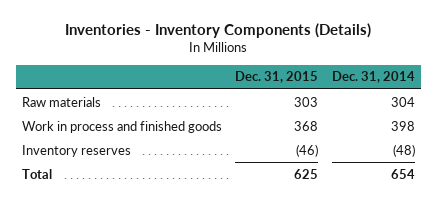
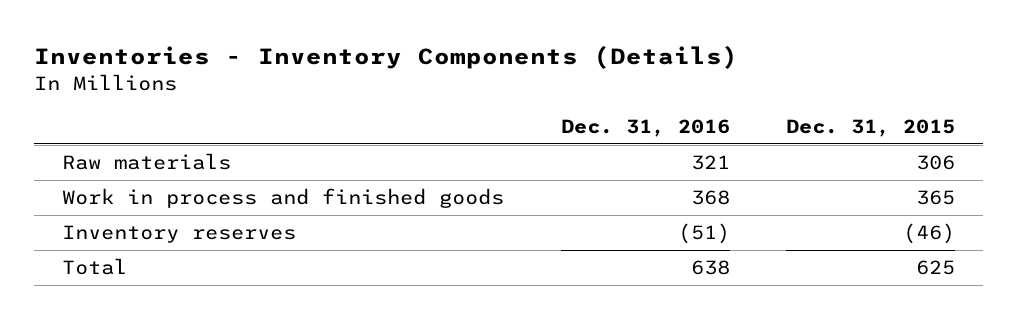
- | Dec. 31, 2015 | Dec. 31, 2014
+ | Dec. 31, 2016 | Dec. 31, 2015
- Raw materials | 303 | 304
- Work in process and finished goods | 368 | 398
+ Raw materials | 321 | 306
+ Work in process and finished goods | 368 | 365

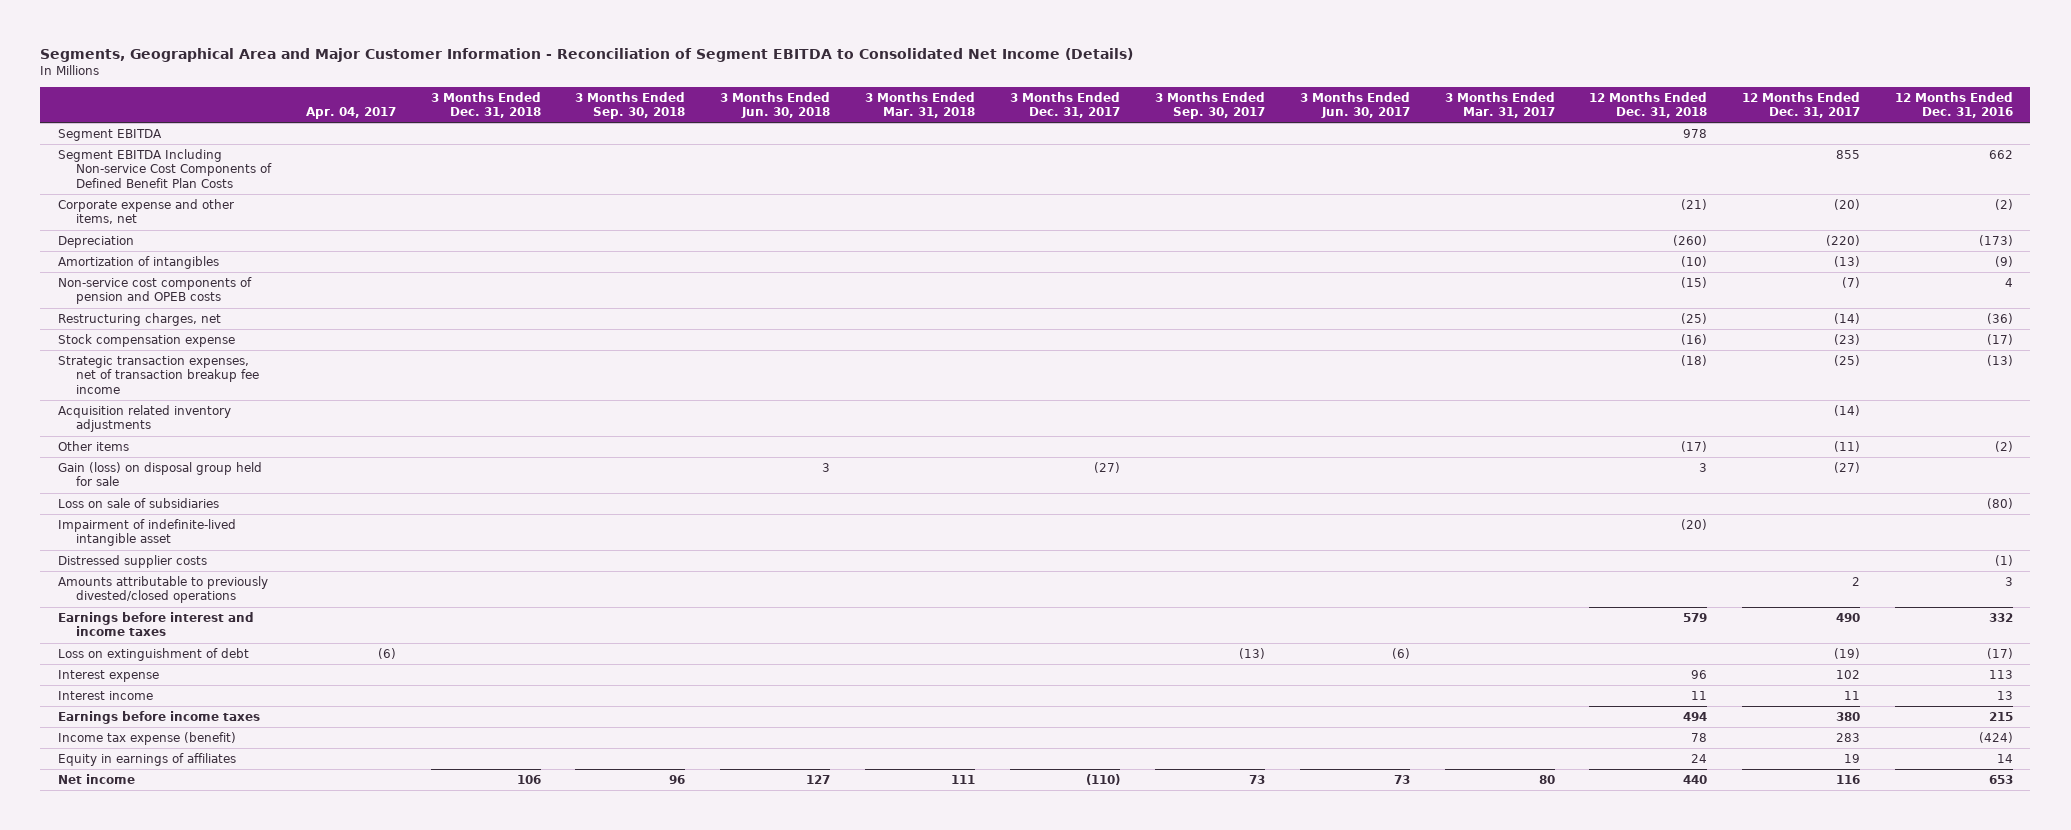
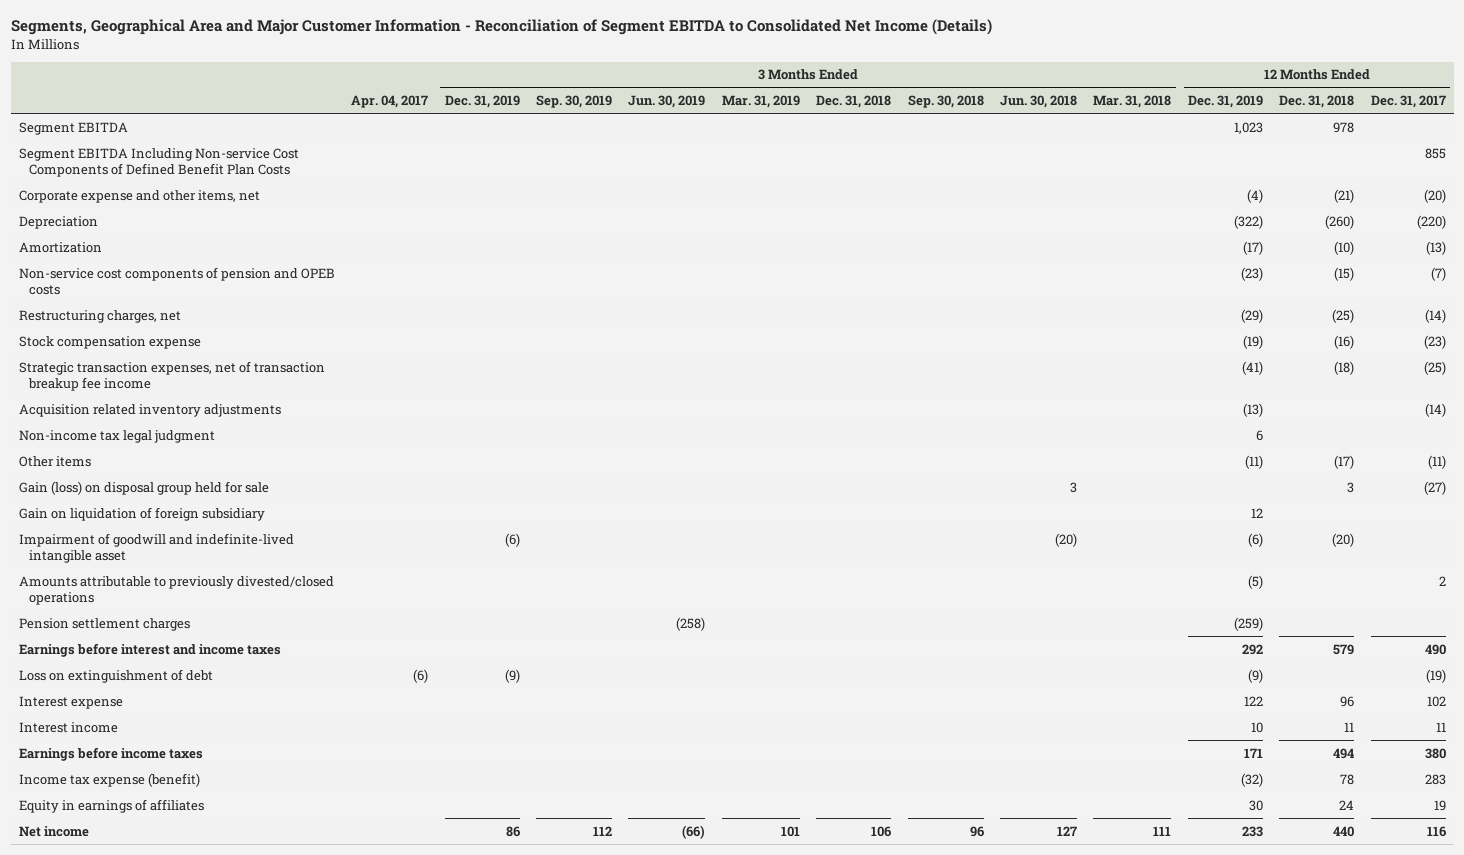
- | Apr. 04, 2017 | 3 Months Ended Dec. 31, 2018 | 3 Months Ended Sep. 30, 2018 | 3 Months Ended Jun. 30, 2018 | 3 Months Ended Mar. 31, 2018 | 3 Months Ended Dec. 31, 2017 | 3 Months Ended Sep. 30, 2017 | 3 Months Ended Jun. 30, 2017 | 3 Months Ended Mar. 31, 2017 | 12 Months Ended Dec. 31, 2018 | 12 Months Ended Dec. 31, 2017 | 12 Months Ended Dec. 31, 2016
+ | Apr. 04, 2017 | 3 Months Ended Dec. 31, 2019 | 3 Months Ended Sep. 30, 2019 | 3 Months Ended Jun. 30, 2019 | 3 Months Ended Mar. 31, 2019 | 3 Months Ended Dec. 31, 2018 | 3 Months Ended Sep. 30, 2018 | 3 Months Ended Jun. 30, 2018 | 3 Months Ended Mar. 31, 2018 | 12 Months Ended Dec. 31, 2019 | 12 Months Ended Dec. 31, 2018 | 12 Months Ended Dec. 31, 2017
- Amortization of intangibles | | | | | | | | | | (10) | (13) | (9)
+ Amortization | | | | | | | | | | (17) | (10) | (13)
+ Non-income tax legal judgment | | | | | | | | | | 6 | |
- Loss on sale of subsidiaries | | | | | | | | | | | | (80)
- Impairment of indefinite-lived intangible asset | | | | | | | | | | (20) | |
- Distressed supplier costs | | | | | | | | | | | | (1)
+ Gain on liquidation of foreign subsidiary | | | | | | | | | | 12 | |
+ Impairment of goodwill and indefinite-lived intangible asset | | (6) | | | | | | (20) | | (6) | (20) |
+ Pension settlement charges | | | | (258) | | | | | | (259) | |

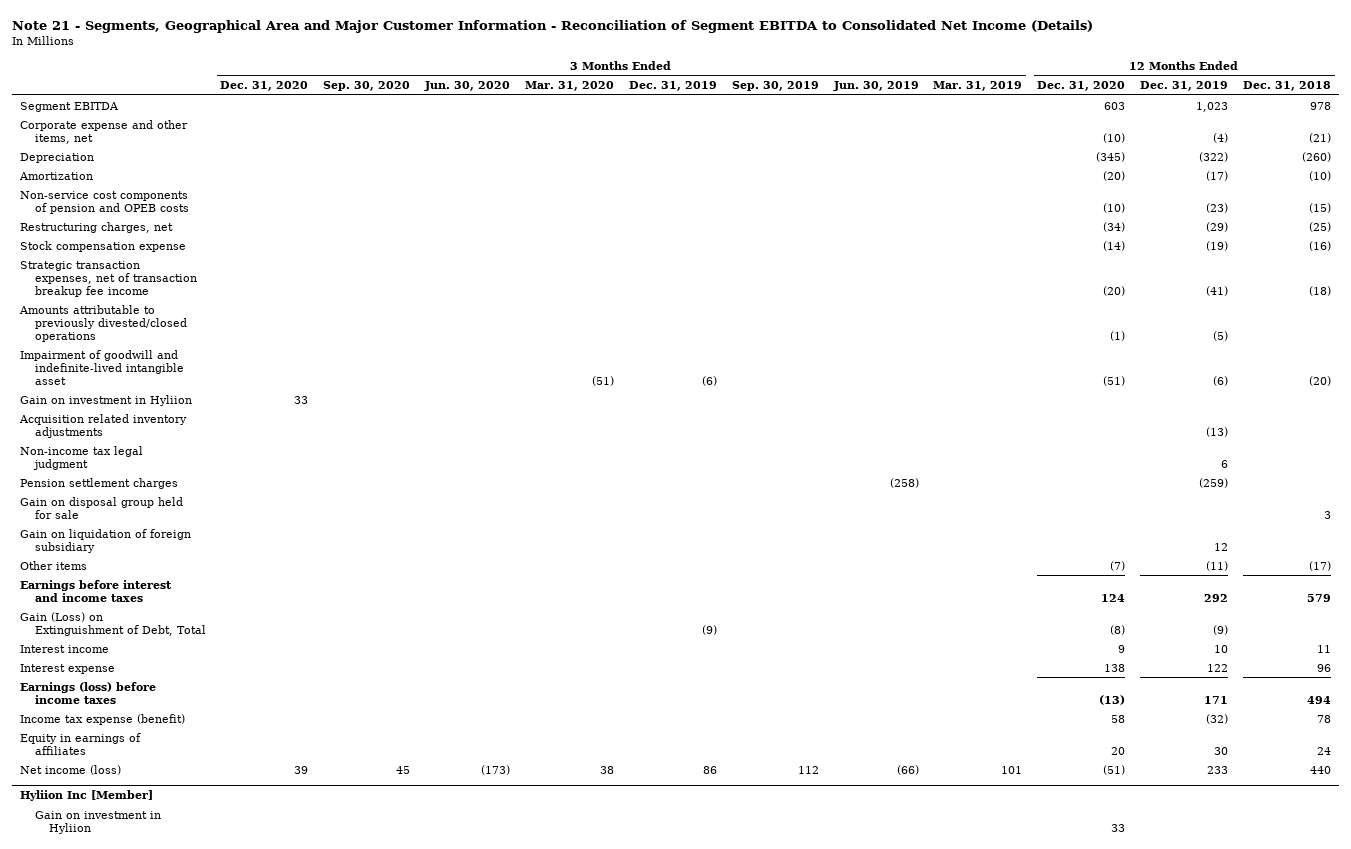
- Segments, Geographical Area and Major Customer Information - Reconciliation of Segment EBITDA to Consolidated Net Income (Details)
+ Note 21 - Segments, Geographical Area and Major Customer Information - Reconciliation of Segment EBITDA to Consolidated Net Income (Details)
- | Apr. 04, 2017 | 3 Months Ended Dec. 31, 2019 | 3 Months Ended Sep. 30, 2019 | 3 Months Ended Jun. 30, 2019 | 3 Months Ended Mar. 31, 2019 | 3 Months Ended Dec. 31, 2018 | 3 Months Ended Sep. 30, 2018 | 3 Months Ended Jun. 30, 2018 | 3 Months Ended Mar. 31, 2018 | 12 Months Ended Dec. 31, 2019 | 12 Months Ended Dec. 31, 2018 | 12 Months Ended Dec. 31, 2017
+ | 3 Months Ended Dec. 31, 2020 | 3 Months Ended Sep. 30, 2020 | 3 Months Ended Jun. 30, 2020 | 3 Months Ended Mar. 31, 2020 | 3 Months Ended Dec. 31, 2019 | 3 Months Ended Sep. 30, 2019 | 3 Months Ended Jun. 30, 2019 | 3 Months Ended Mar. 31, 2019 | 12 Months Ended Dec. 31, 2020 | 12 Months Ended Dec. 31, 2019 | 12 Months Ended Dec. 31, 2018
- Segment EBITDA Including Non-service Cost Components of Defined Benefit Plan Costs | | | | | | | | | | | | 855
moved up: Amounts attributable to previously divested/closed operations | | | | | | | | | (1) | (5) |
moved up: Impairment of goodwill and indefinite-lived intangible asset | | | | (51) | (6) | | | | (51) | (6) | (20)
+ Gain on investment in Hyliion | 33 | | | | | | | | | |
- Gain (loss) on disposal group held for sale | | | | | | | | 3 | | | 3 | (27)
+ Gain on disposal group held for sale | | | | | | | | | | | 3
moved down: Gain on liquidation of foreign subsidiary | | | | | | | | | | 12 |
moved down: Other items | | | | | | | | | (7) | (11) | (17)
- Loss on extinguishment of debt | (6) | (9) | | | | | | | | (9) | | (19)
+ Gain (Loss) on Extinguishment of Debt, Total | | | | | (9) | | | | (8) | (9) |
- Earnings before income taxes | | | | | | | | | | 171 | 494 | 380
moved down: Interest expense | | | | | | | | | 138 | 122 | 96
+ Earnings (loss) before income taxes | | | | | | | | | (13) | 171 | 494
- Net income | | 86 | 112 | (66) | 101 | 106 | 96 | 127 | 111 | 233 | 440 | 116
+ Net income (loss) | 39 | 45 | (173) | 38 | 86 | 112 | (66) | 101 | (51) | 233 | 440
+ Hyliion Inc [Member]
+ Gain on investment in Hyliion | | | | | | | | | 33 | |

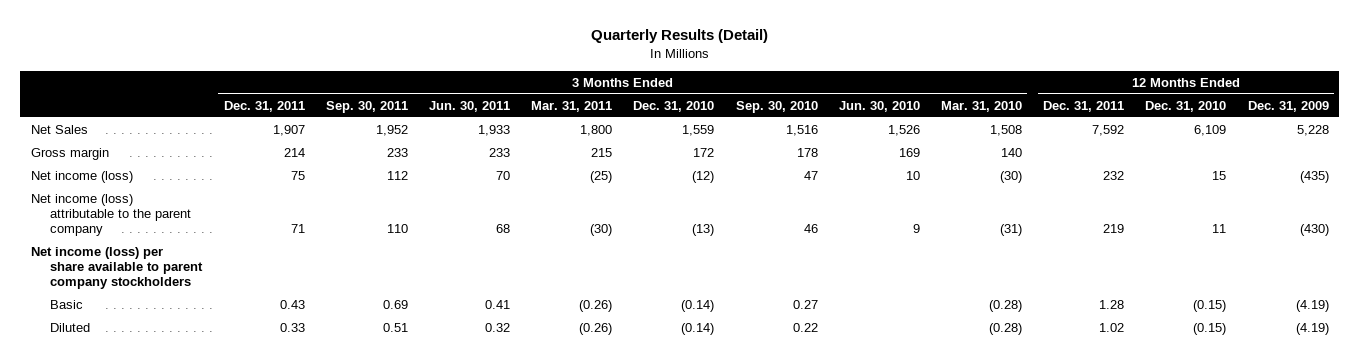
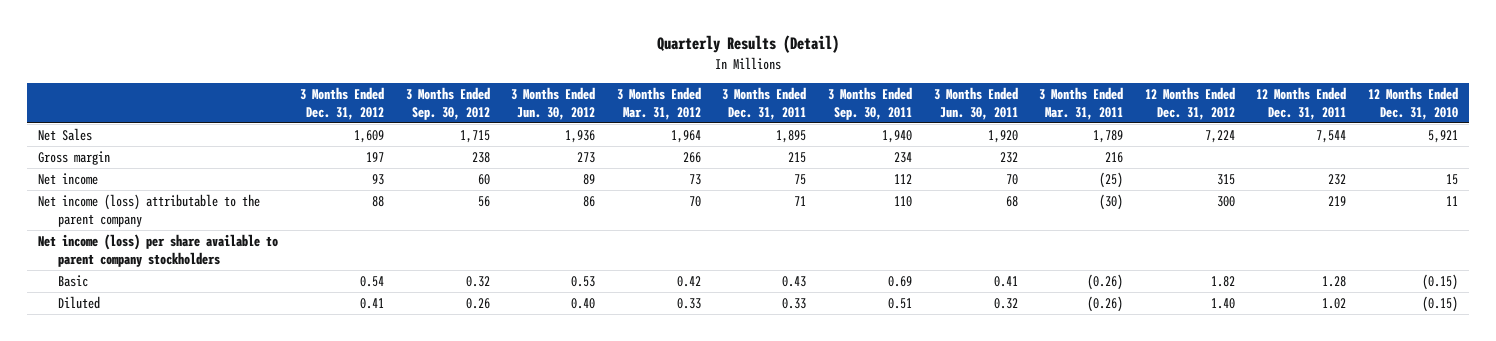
- | 3 Months Ended Dec. 31, 2011 | 3 Months Ended Sep. 30, 2011 | 3 Months Ended Jun. 30, 2011 | 3 Months Ended Mar. 31, 2011 | 3 Months Ended Dec. 31, 2010 | 3 Months Ended Sep. 30, 2010 | 3 Months Ended Jun. 30, 2010 | 3 Months Ended Mar. 31, 2010 | 12 Months Ended Dec. 31, 2011 | 12 Months Ended Dec. 31, 2010 | 12 Months Ended Dec. 31, 2009
+ | 3 Months Ended Dec. 31, 2012 | 3 Months Ended Sep. 30, 2012 | 3 Months Ended Jun. 30, 2012 | 3 Months Ended Mar. 31, 2012 | 3 Months Ended Dec. 31, 2011 | 3 Months Ended Sep. 30, 2011 | 3 Months Ended Jun. 30, 2011 | 3 Months Ended Mar. 31, 2011 | 12 Months Ended Dec. 31, 2012 | 12 Months Ended Dec. 31, 2011 | 12 Months Ended Dec. 31, 2010
- Net Sales | 1,907 | 1,952 | 1,933 | 1,800 | 1,559 | 1,516 | 1,526 | 1,508 | 7,592 | 6,109 | 5,228
- Gross margin | 214 | 233 | 233 | 215 | 172 | 178 | 169 | 140 | | |
- Net income (loss) | 75 | 112 | 70 | (25) | (12) | 47 | 10 | (30) | 232 | 15 | (435)
+ Net Sales | 1,609 | 1,715 | 1,936 | 1,964 | 1,895 | 1,940 | 1,920 | 1,789 | 7,224 | 7,544 | 5,921
+ Gross margin | 197 | 238 | 273 | 266 | 215 | 234 | 232 | 216 | | |
+ Net income | 93 | 60 | 89 | 73 | 75 | 112 | 70 | (25) | 315 | 232 | 15

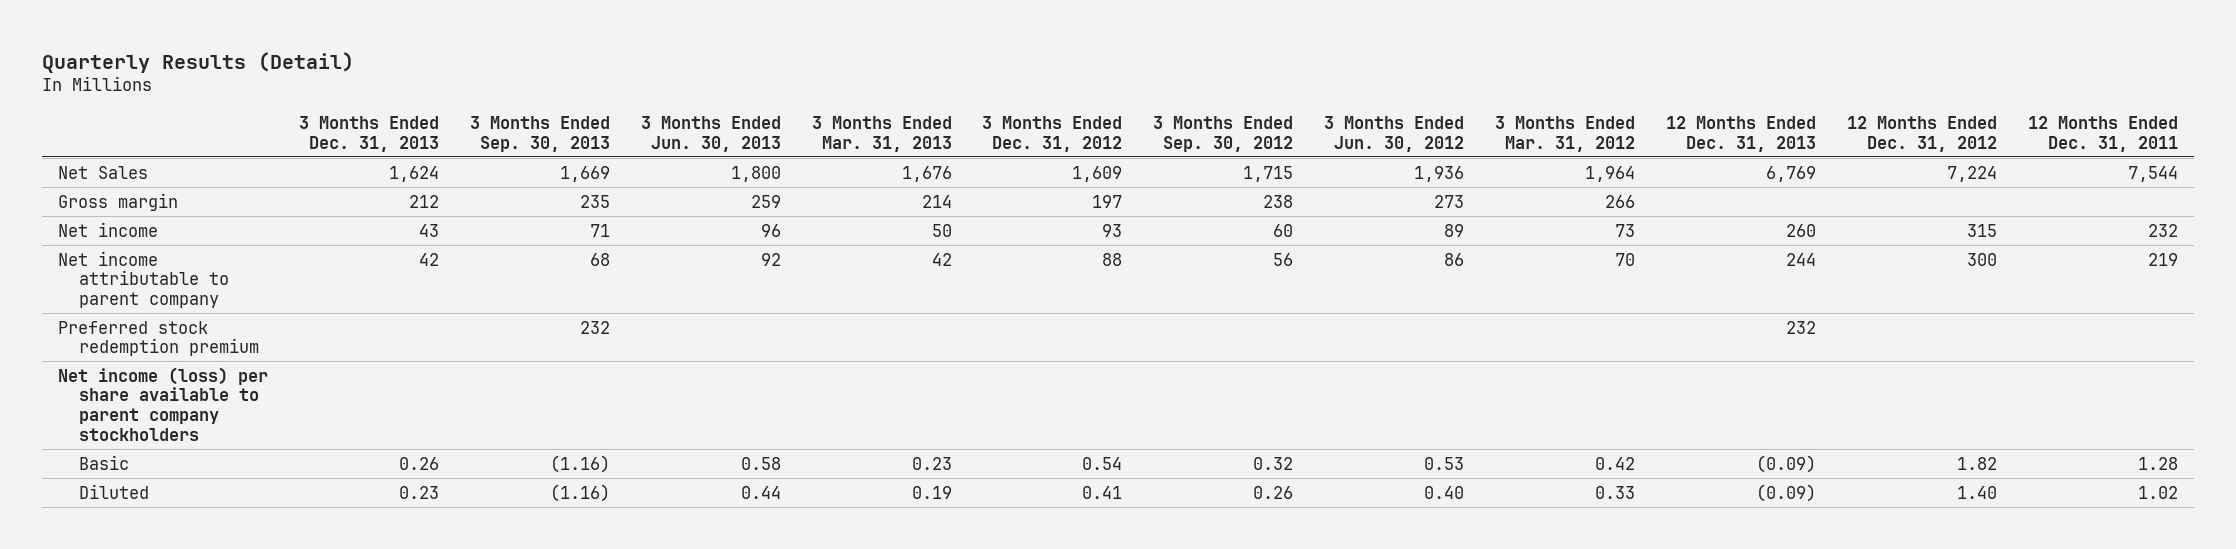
- | 3 Months Ended Dec. 31, 2012 | 3 Months Ended Sep. 30, 2012 | 3 Months Ended Jun. 30, 2012 | 3 Months Ended Mar. 31, 2012 | 3 Months Ended Dec. 31, 2011 | 3 Months Ended Sep. 30, 2011 | 3 Months Ended Jun. 30, 2011 | 3 Months Ended Mar. 31, 2011 | 12 Months Ended Dec. 31, 2012 | 12 Months Ended Dec. 31, 2011 | 12 Months Ended Dec. 31, 2010
+ | 3 Months Ended Dec. 31, 2013 | 3 Months Ended Sep. 30, 2013 | 3 Months Ended Jun. 30, 2013 | 3 Months Ended Mar. 31, 2013 | 3 Months Ended Dec. 31, 2012 | 3 Months Ended Sep. 30, 2012 | 3 Months Ended Jun. 30, 2012 | 3 Months Ended Mar. 31, 2012 | 12 Months Ended Dec. 31, 2013 | 12 Months Ended Dec. 31, 2012 | 12 Months Ended Dec. 31, 2011
- Net income (loss) attributable to the parent company | 88 | 56 | 86 | 70 | 71 | 110 | 68 | (30) | 300 | 219 | 11
+ Net income attributable to parent company | 42 | 68 | 92 | 42 | 88 | 56 | 86 | 70 | 244 | 300 | 219
+ Preferred stock redemption premium | | 232 | | | | | | | 232 | |

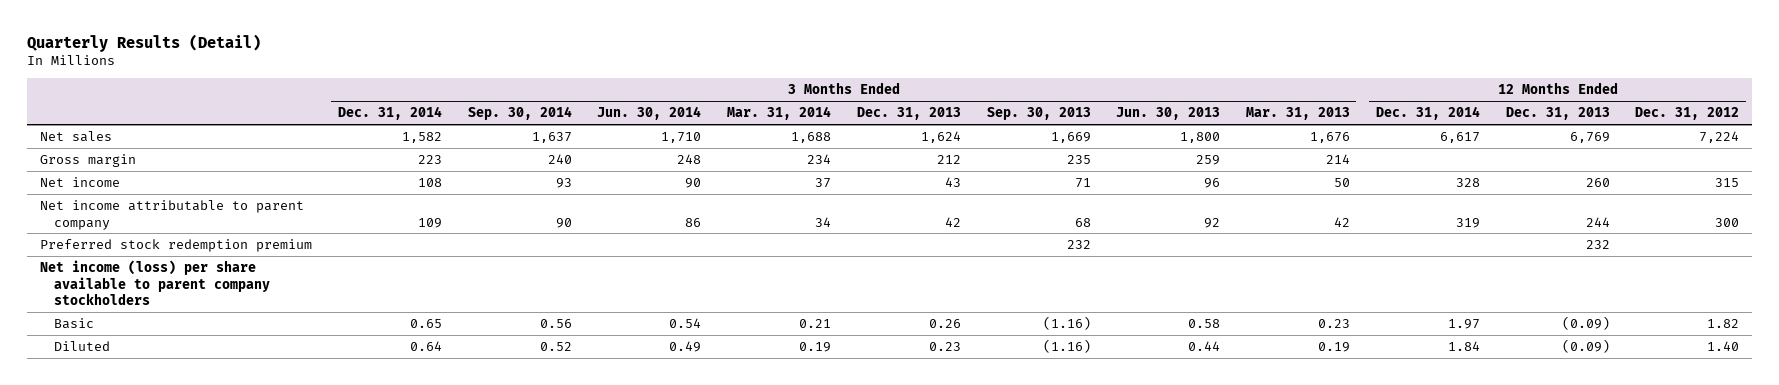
- | 3 Months Ended Dec. 31, 2013 | 3 Months Ended Sep. 30, 2013 | 3 Months Ended Jun. 30, 2013 | 3 Months Ended Mar. 31, 2013 | 3 Months Ended Dec. 31, 2012 | 3 Months Ended Sep. 30, 2012 | 3 Months Ended Jun. 30, 2012 | 3 Months Ended Mar. 31, 2012 | 12 Months Ended Dec. 31, 2013 | 12 Months Ended Dec. 31, 2012 | 12 Months Ended Dec. 31, 2011
+ | 3 Months Ended Dec. 31, 2014 | 3 Months Ended Sep. 30, 2014 | 3 Months Ended Jun. 30, 2014 | 3 Months Ended Mar. 31, 2014 | 3 Months Ended Dec. 31, 2013 | 3 Months Ended Sep. 30, 2013 | 3 Months Ended Jun. 30, 2013 | 3 Months Ended Mar. 31, 2013 | 12 Months Ended Dec. 31, 2014 | 12 Months Ended Dec. 31, 2013 | 12 Months Ended Dec. 31, 2012
- Net Sales | 1,624 | 1,669 | 1,800 | 1,676 | 1,609 | 1,715 | 1,936 | 1,964 | 6,769 | 7,224 | 7,544
+ Net sales | 1,582 | 1,637 | 1,710 | 1,688 | 1,624 | 1,669 | 1,800 | 1,676 | 6,617 | 6,769 | 7,224

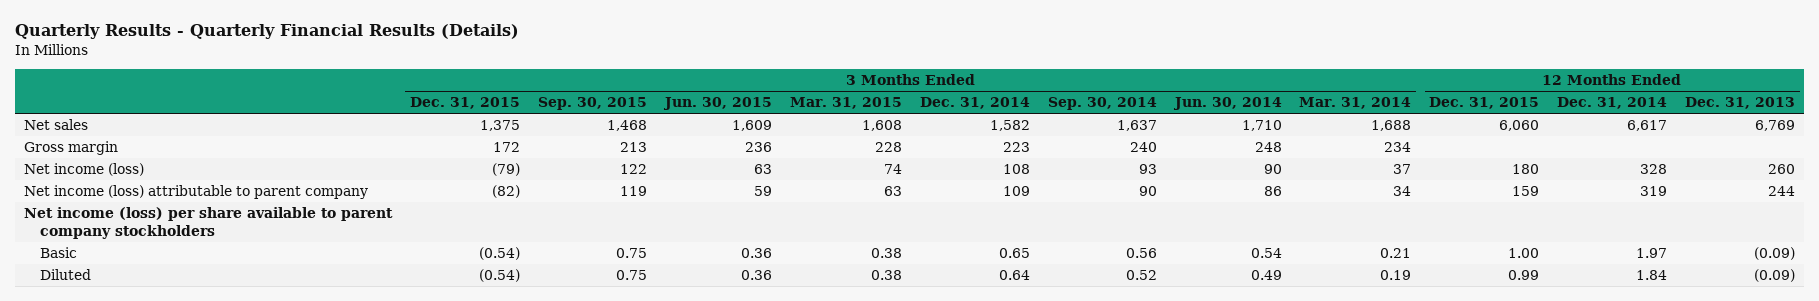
- Quarterly Results (Detail)
+ Quarterly Results - Quarterly Financial Results (Details)
- | 3 Months Ended Dec. 31, 2014 | 3 Months Ended Sep. 30, 2014 | 3 Months Ended Jun. 30, 2014 | 3 Months Ended Mar. 31, 2014 | 3 Months Ended Dec. 31, 2013 | 3 Months Ended Sep. 30, 2013 | 3 Months Ended Jun. 30, 2013 | 3 Months Ended Mar. 31, 2013 | 12 Months Ended Dec. 31, 2014 | 12 Months Ended Dec. 31, 2013 | 12 Months Ended Dec. 31, 2012
+ | 3 Months Ended Dec. 31, 2015 | 3 Months Ended Sep. 30, 2015 | 3 Months Ended Jun. 30, 2015 | 3 Months Ended Mar. 31, 2015 | 3 Months Ended Dec. 31, 2014 | 3 Months Ended Sep. 30, 2014 | 3 Months Ended Jun. 30, 2014 | 3 Months Ended Mar. 31, 2014 | 12 Months Ended Dec. 31, 2015 | 12 Months Ended Dec. 31, 2014 | 12 Months Ended Dec. 31, 2013
- Net income | 108 | 93 | 90 | 37 | 43 | 71 | 96 | 50 | 328 | 260 | 315
- Net income attributable to parent company | 109 | 90 | 86 | 34 | 42 | 68 | 92 | 42 | 319 | 244 | 300
- Preferred stock redemption premium | | | | | | 232 | | | | 232 |
+ Net income (loss) | (79) | 122 | 63 | 74 | 108 | 93 | 90 | 37 | 180 | 328 | 260
+ Net income (loss) attributable to parent company | (82) | 119 | 59 | 63 | 109 | 90 | 86 | 34 | 159 | 319 | 244

